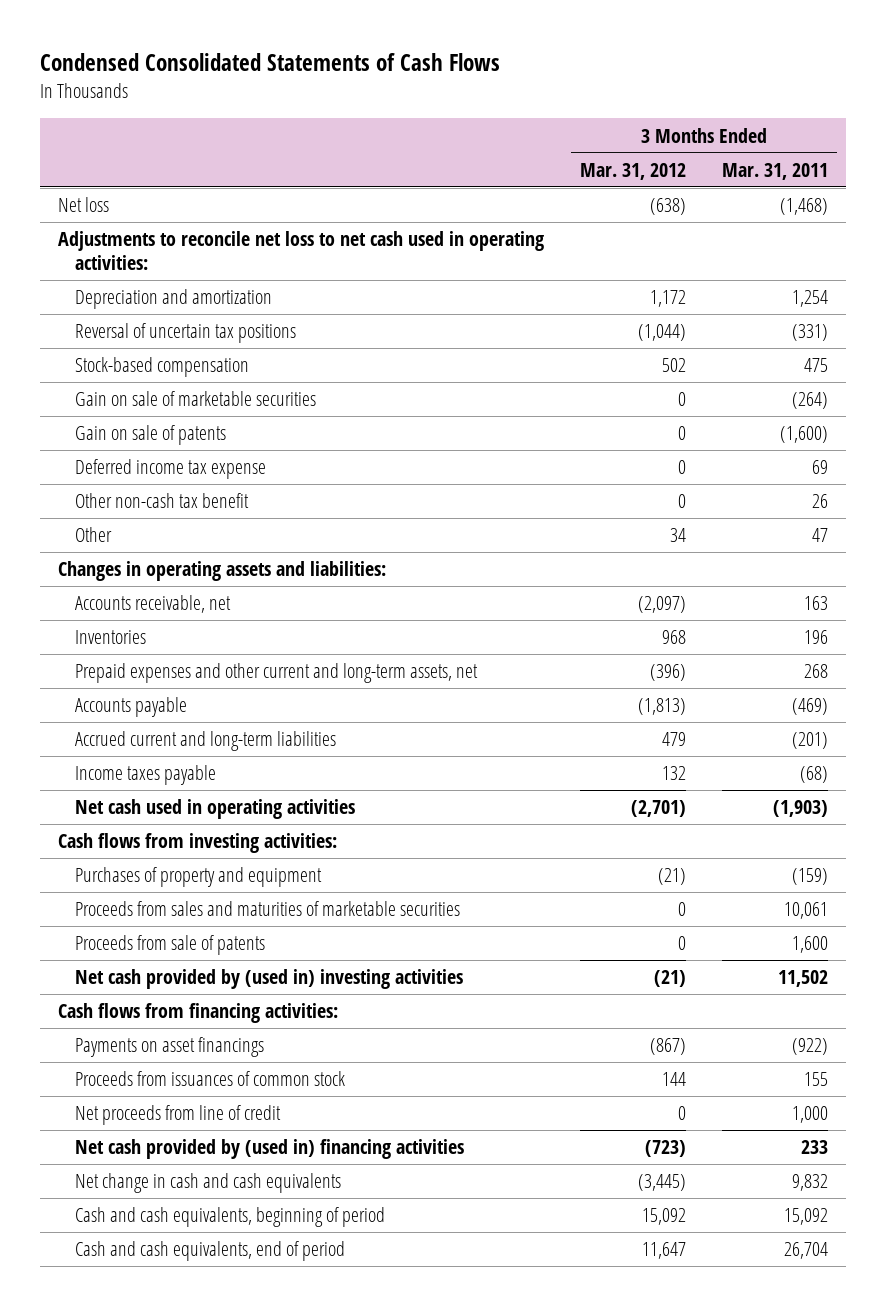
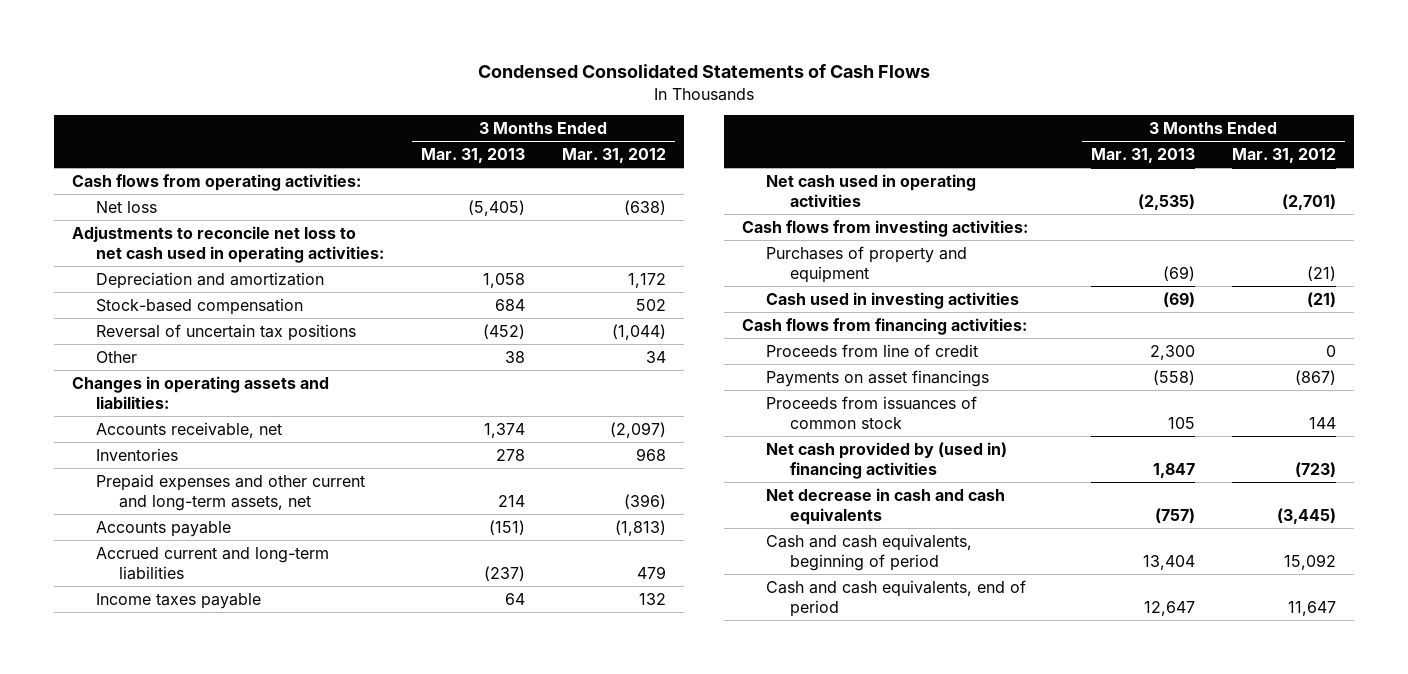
- | 3 Months Ended Mar. 31, 2012 | 3 Months Ended Mar. 31, 2011
+ | 3 Months Ended Mar. 31, 2013 | 3 Months Ended Mar. 31, 2012
+ Cash flows from operating activities:
- Gain on sale of marketable securities | 0 | (264)
- Gain on sale of patents | 0 | (1,600)
- Deferred income tax expense | 0 | 69
- Other non-cash tax benefit | 0 | 26
moved down: Reversal of uncertain tax positions | (452) | (1,044)
- Proceeds from sales and maturities of marketable securities | 0 | 10,061
- Proceeds from sale of patents | 0 | 1,600
- Net cash provided by (used in) investing activities | (21) | 11,502
+ Cash used in investing activities | (69) | (21)
+ Proceeds from line of credit | 2,300 | 0
- Net proceeds from line of credit | 0 | 1,000
- Net change in cash and cash equivalents | (3,445) | 9,832
+ Net decrease in cash and cash equivalents | (757) | (3,445)

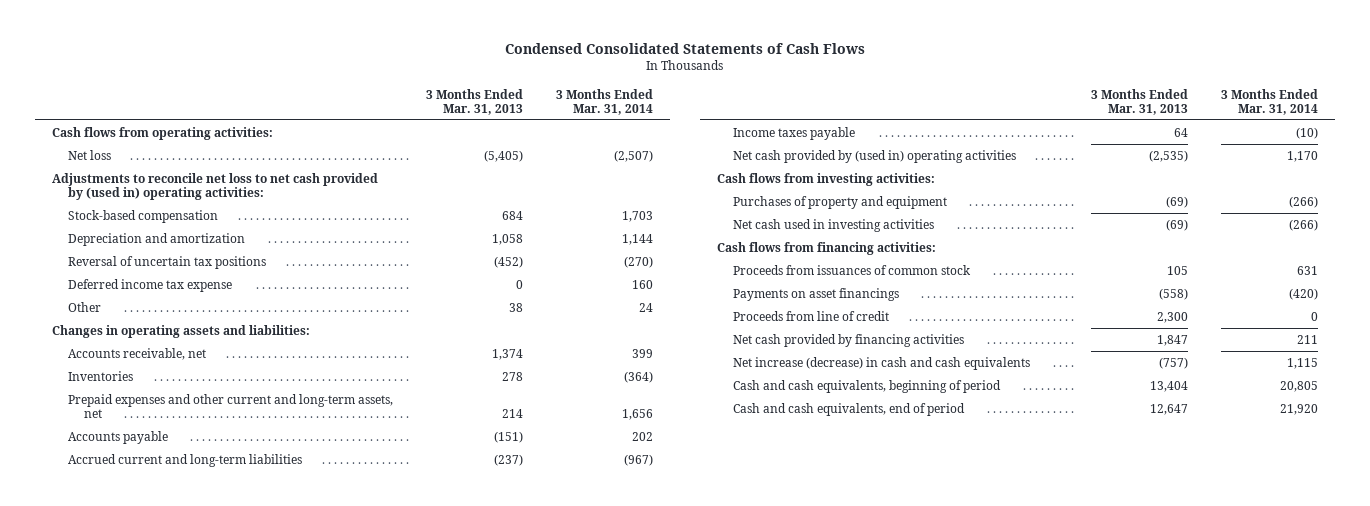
- | 3 Months Ended Mar. 31, 2013 | 3 Months Ended Mar. 31, 2012
+ | 3 Months Ended Mar. 31, 2013 | 3 Months Ended Mar. 31, 2014
- Adjustments to reconcile net loss to net cash used in operating activities:
+ Adjustments to reconcile net loss to net cash provided by (used in) operating activities:
moved down: Depreciation and amortization | 1,058 | 1,144
+ Deferred income tax expense | 0 | 160
- Net cash used in operating activities | (2,535) | (2,701)
+ Net cash provided by (used in) operating activities | (2,535) | 1,170
- Cash used in investing activities | (69) | (21)
+ Net cash used in investing activities | (69) | (266)
- Net cash provided by (used in) financing activities | 1,847 | (723)
- Net decrease in cash and cash equivalents | (757) | (3,445)
moved down: Payments on asset financings | (558) | (420)
moved down: Proceeds from line of credit | 2,300 | 0
+ Net cash provided by financing activities | 1,847 | 211
+ Net increase (decrease) in cash and cash equivalents | (757) | 1,115

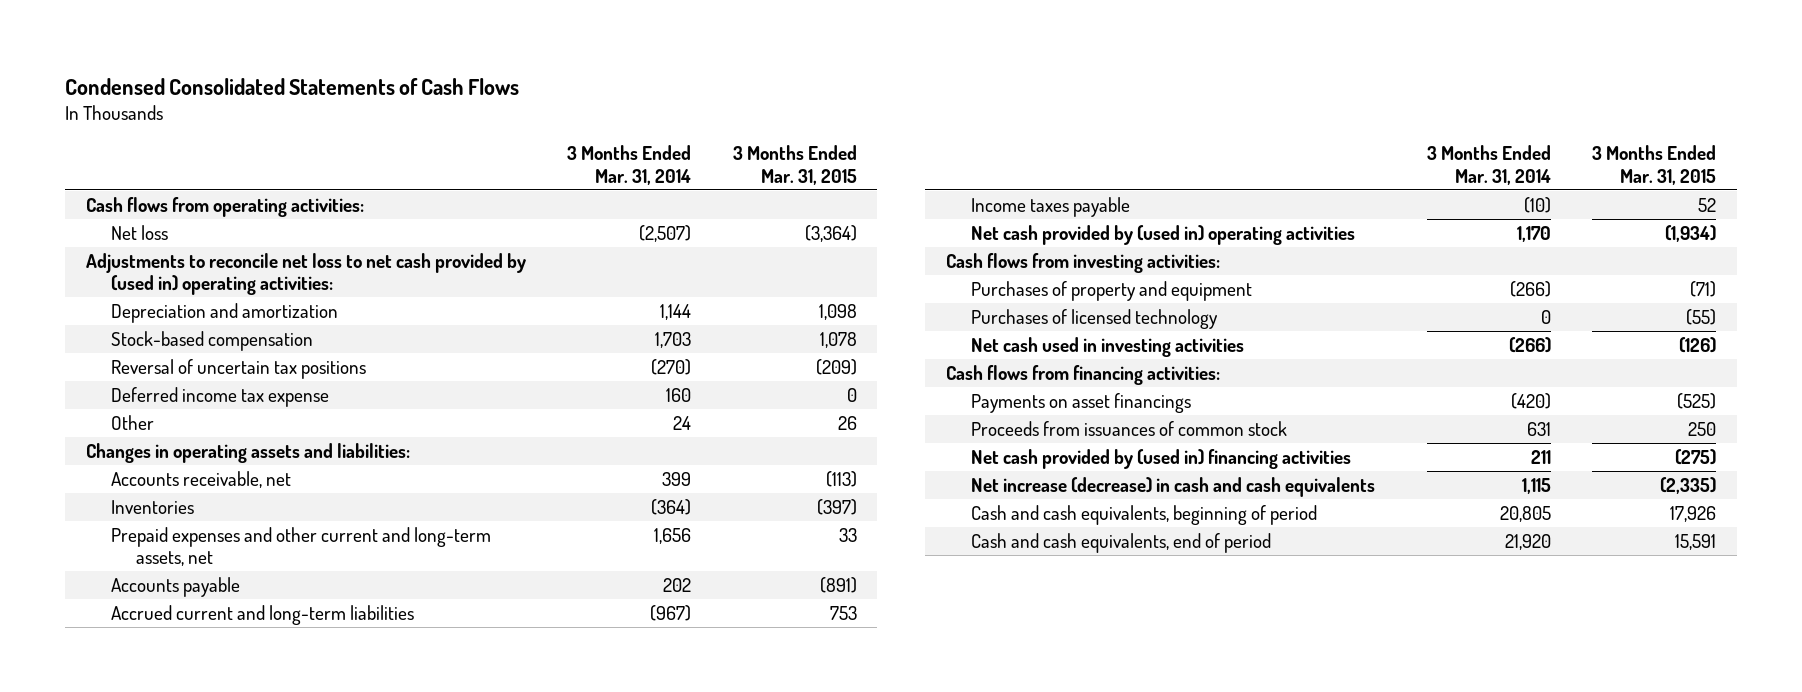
- | 3 Months Ended Mar. 31, 2013 | 3 Months Ended Mar. 31, 2014
+ | 3 Months Ended Mar. 31, 2014 | 3 Months Ended Mar. 31, 2015
moved down: Stock-based compensation | 1,703 | 1,078
+ Purchases of licensed technology | 0 | (55)
- Proceeds from line of credit | 2,300 | 0
- Net cash provided by financing activities | 1,847 | 211
moved down: Proceeds from issuances of common stock | 631 | 250
+ Net cash provided by (used in) financing activities | 211 | (275)

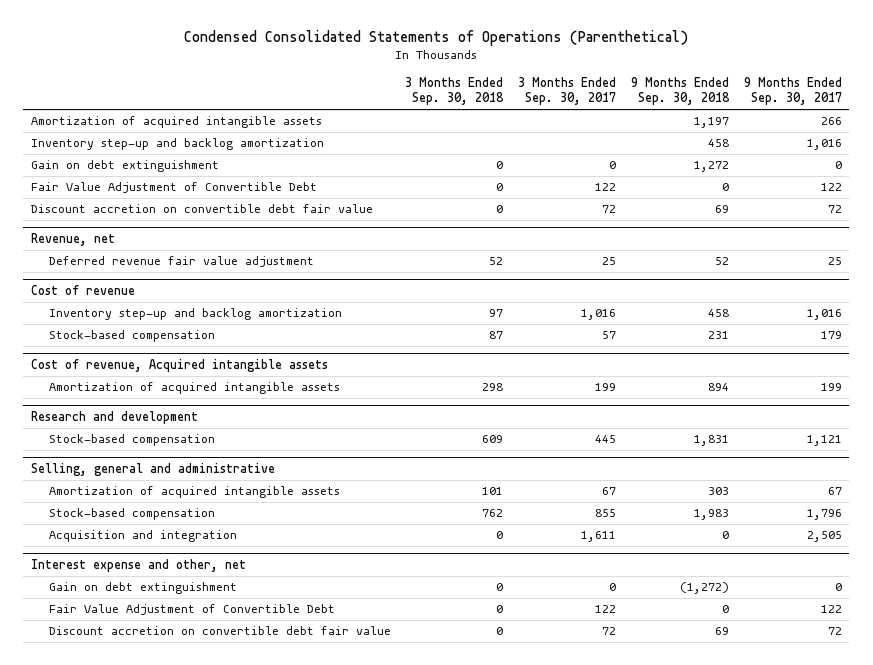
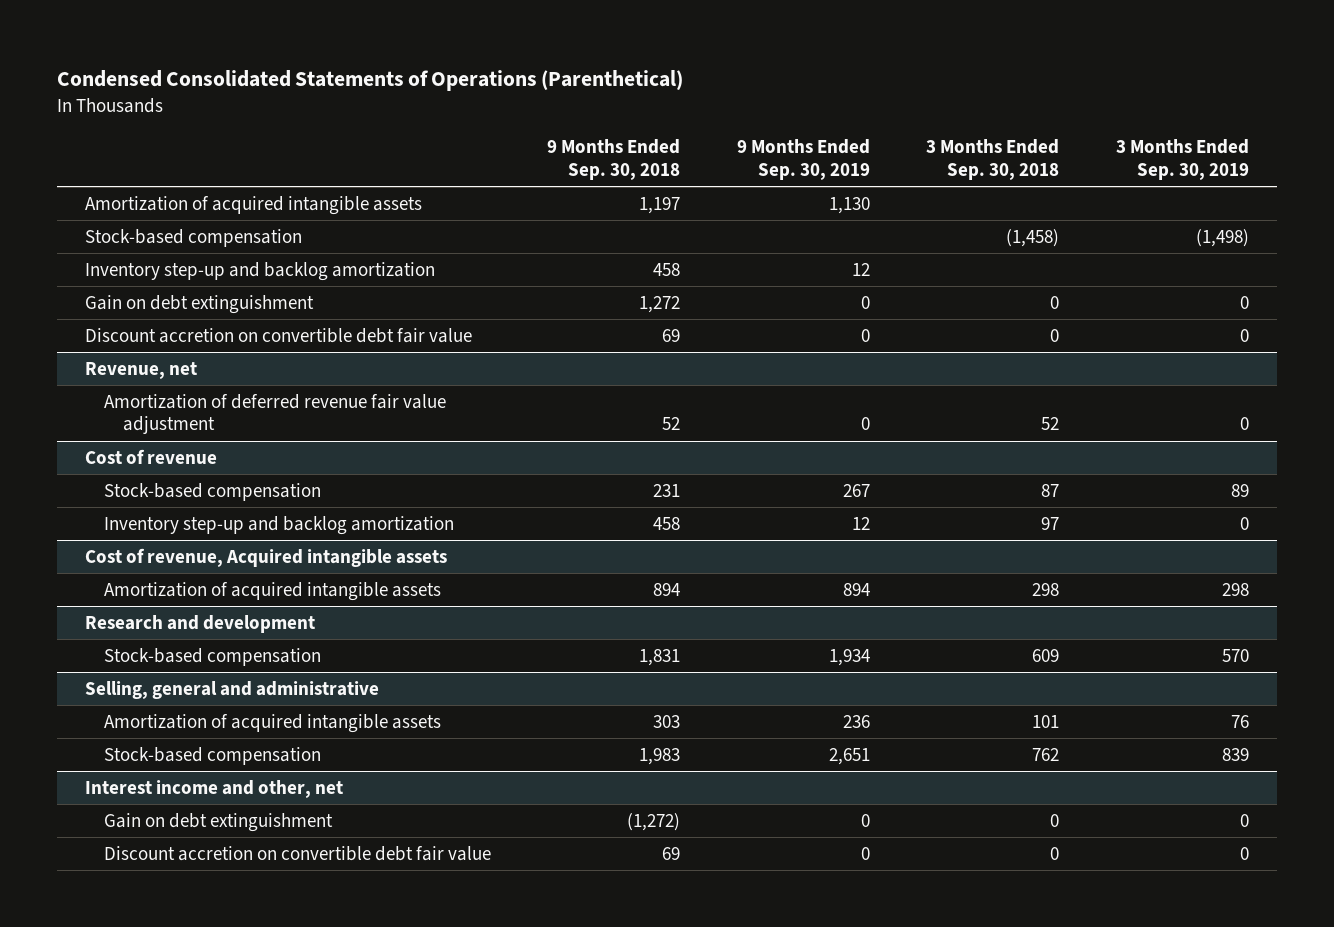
- | 3 Months Ended Sep. 30, 2018 | 3 Months Ended Sep. 30, 2017 | 9 Months Ended Sep. 30, 2018 | 9 Months Ended Sep. 30, 2017
+ | 9 Months Ended Sep. 30, 2018 | 9 Months Ended Sep. 30, 2019 | 3 Months Ended Sep. 30, 2018 | 3 Months Ended Sep. 30, 2019
+ Stock-based compensation | | | (1,458) | (1,498)
- Fair Value Adjustment of Convertible Debt | 0 | 122 | 0 | 122
@ Revenue, net
- Deferred revenue fair value adjustment | 52 | 25 | 52 | 25
+ Amortization of deferred revenue fair value adjustment | 52 | 0 | 52 | 0
@ Cost of revenue
moved down: Inventory step-up and backlog amortization | 458 | 12 | 97 | 0
@ Selling, general and administrative
- Acquisition and integration | 0 | 1,611 | 0 | 2,505
- Interest expense and other, net
+ Interest income and other, net
- Fair Value Adjustment of Convertible Debt | 0 | 122 | 0 | 122

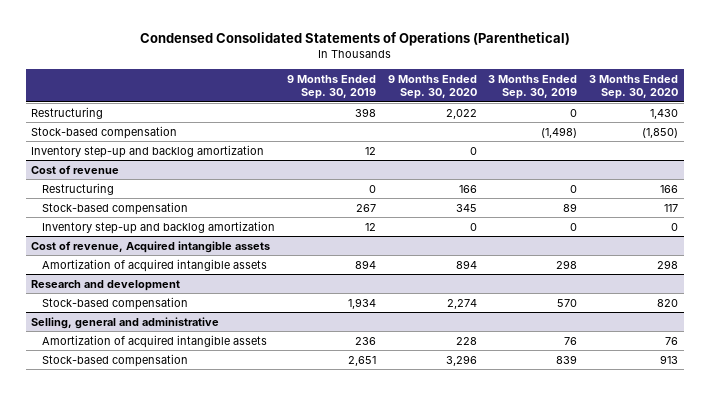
- | 9 Months Ended Sep. 30, 2018 | 9 Months Ended Sep. 30, 2019 | 3 Months Ended Sep. 30, 2018 | 3 Months Ended Sep. 30, 2019
+ | 9 Months Ended Sep. 30, 2019 | 9 Months Ended Sep. 30, 2020 | 3 Months Ended Sep. 30, 2019 | 3 Months Ended Sep. 30, 2020
- Amortization of acquired intangible assets | 1,197 | 1,130 | |
+ Restructuring | 398 | 2,022 | 0 | 1,430
- Gain on debt extinguishment | 1,272 | 0 | 0 | 0
- Discount accretion on convertible debt fair value | 69 | 0 | 0 | 0
- Revenue, net
- Amortization of deferred revenue fair value adjustment | 52 | 0 | 52 | 0
@ Cost of revenue
+ Restructuring | 0 | 166 | 0 | 166
- Interest income and other, net
- Gain on debt extinguishment | (1,272) | 0 | 0 | 0
- Discount accretion on convertible debt fair value | 69 | 0 | 0 | 0

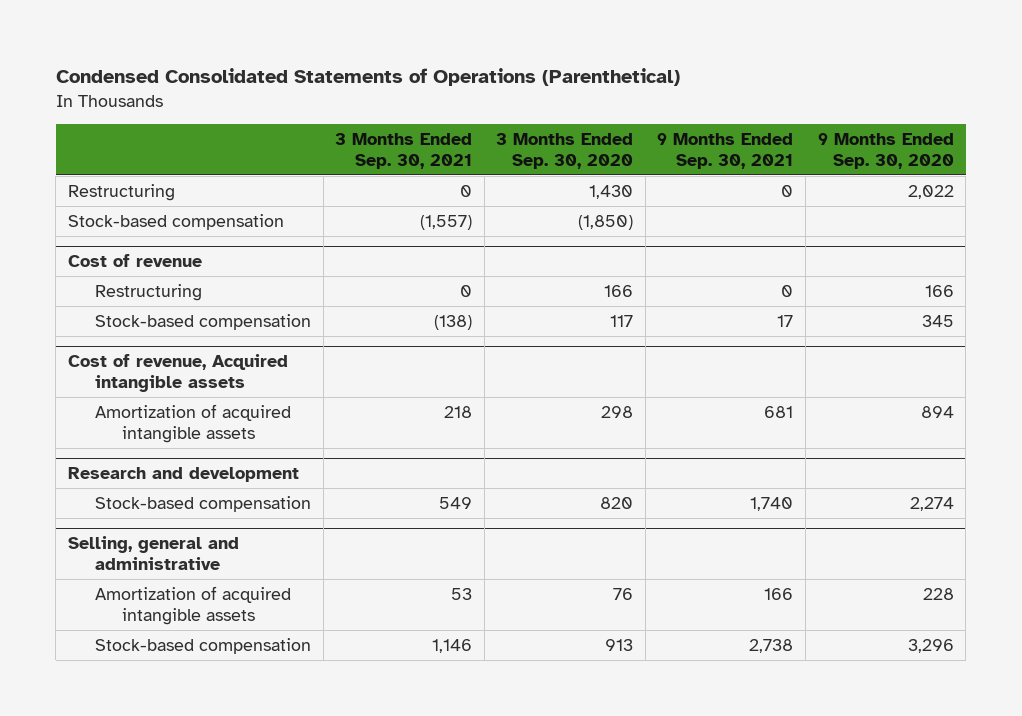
- | 9 Months Ended Sep. 30, 2019 | 9 Months Ended Sep. 30, 2020 | 3 Months Ended Sep. 30, 2019 | 3 Months Ended Sep. 30, 2020
+ | 3 Months Ended Sep. 30, 2021 | 3 Months Ended Sep. 30, 2020 | 9 Months Ended Sep. 30, 2021 | 9 Months Ended Sep. 30, 2020
- Inventory step-up and backlog amortization | 12 | 0 | |
@ Cost of revenue
- Inventory step-up and backlog amortization | 12 | 0 | 0 | 0

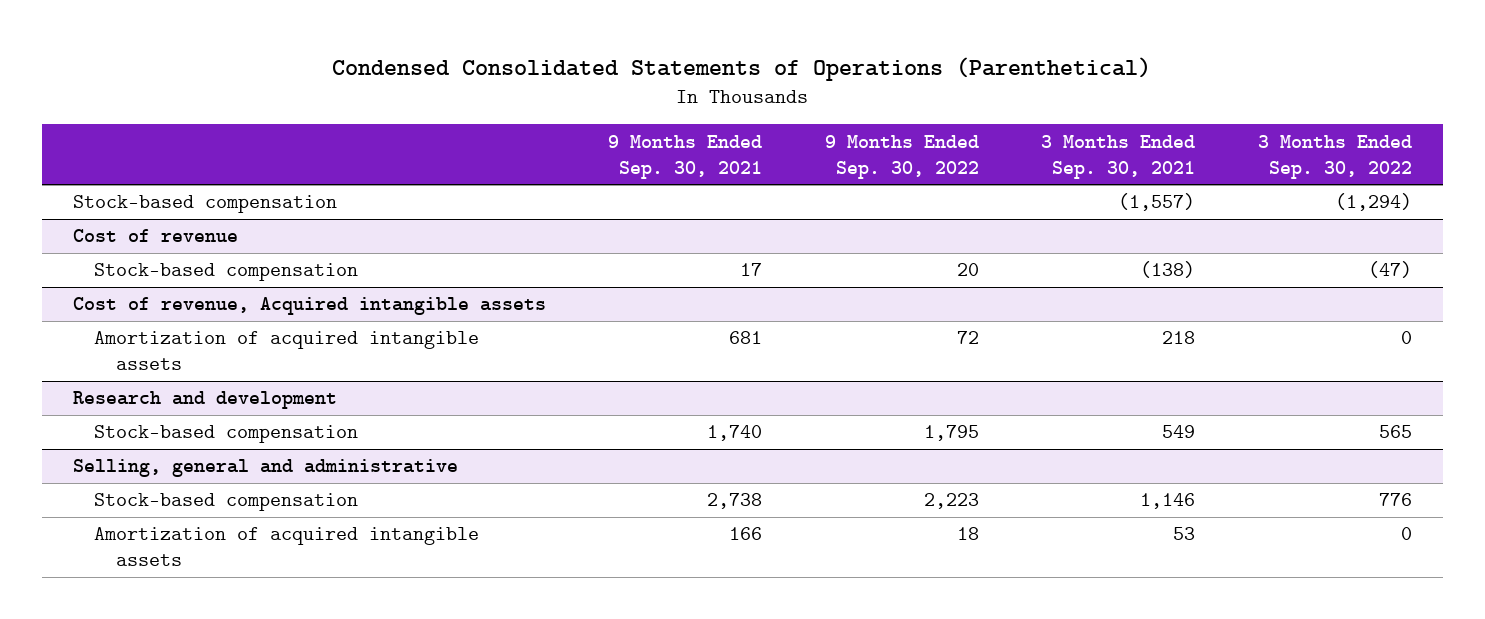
- | 3 Months Ended Sep. 30, 2021 | 3 Months Ended Sep. 30, 2020 | 9 Months Ended Sep. 30, 2021 | 9 Months Ended Sep. 30, 2020
+ | 9 Months Ended Sep. 30, 2021 | 9 Months Ended Sep. 30, 2022 | 3 Months Ended Sep. 30, 2021 | 3 Months Ended Sep. 30, 2022
- Restructuring | 0 | 1,430 | 0 | 2,022
@ Cost of revenue
- Restructuring | 0 | 166 | 0 | 166
@ Selling, general and administrative
moved down: Amortization of acquired intangible assets | 166 | 18 | 53 | 0

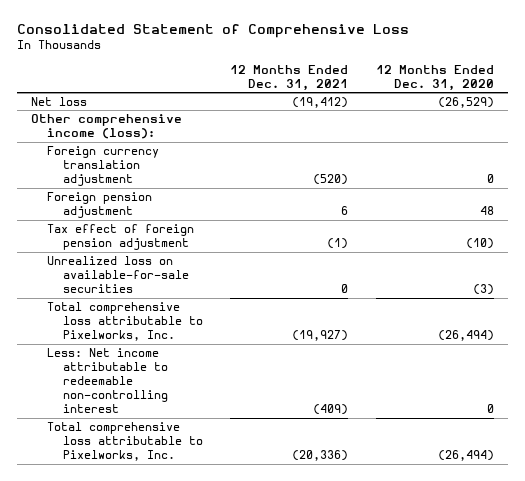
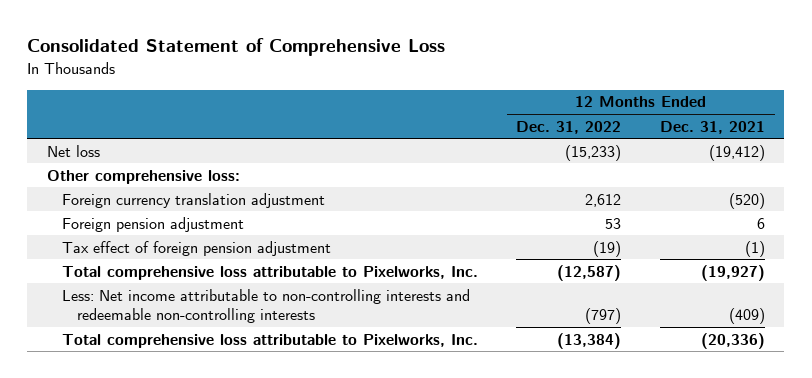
- | 12 Months Ended Dec. 31, 2021 | 12 Months Ended Dec. 31, 2020
+ | 12 Months Ended Dec. 31, 2022 | 12 Months Ended Dec. 31, 2021
- Other comprehensive income (loss):
+ Other comprehensive loss:
- Unrealized loss on available-for-sale securities | 0 | (3)
- Less: Net income attributable to redeemable non-controlling interest | (409) | 0
+ Less: Net income attributable to non-controlling interests and redeemable non-controlling interests | (797) | (409)

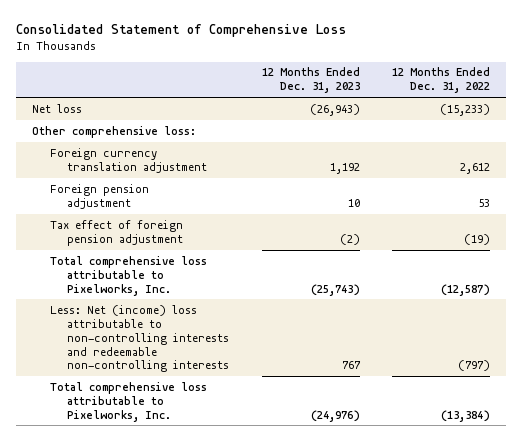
- | 12 Months Ended Dec. 31, 2022 | 12 Months Ended Dec. 31, 2021
+ | 12 Months Ended Dec. 31, 2023 | 12 Months Ended Dec. 31, 2022
- Less: Net income attributable to non-controlling interests and redeemable non-controlling interests | (797) | (409)
+ Less: Net (income) loss attributable to non-controlling interests and redeemable non-controlling interests | 767 | (797)

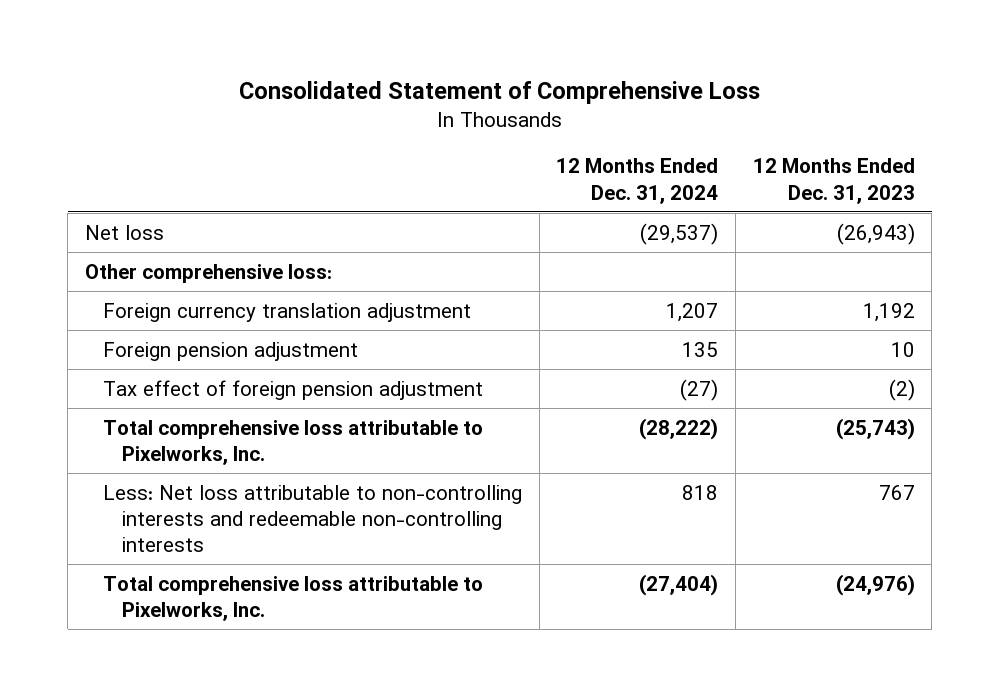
- | 12 Months Ended Dec. 31, 2023 | 12 Months Ended Dec. 31, 2022
+ | 12 Months Ended Dec. 31, 2024 | 12 Months Ended Dec. 31, 2023
- Less: Net (income) loss attributable to non-controlling interests and redeemable non-controlling interests | 767 | (797)
+ Less: Net loss attributable to non-controlling interests and redeemable non-controlling interests | 818 | 767

